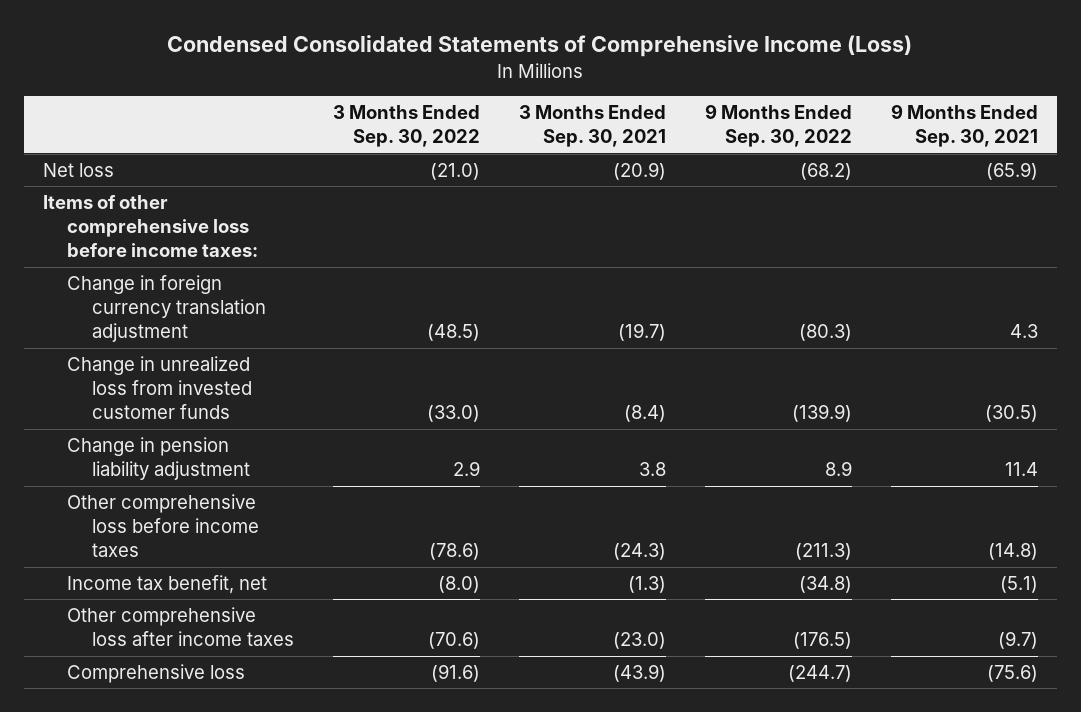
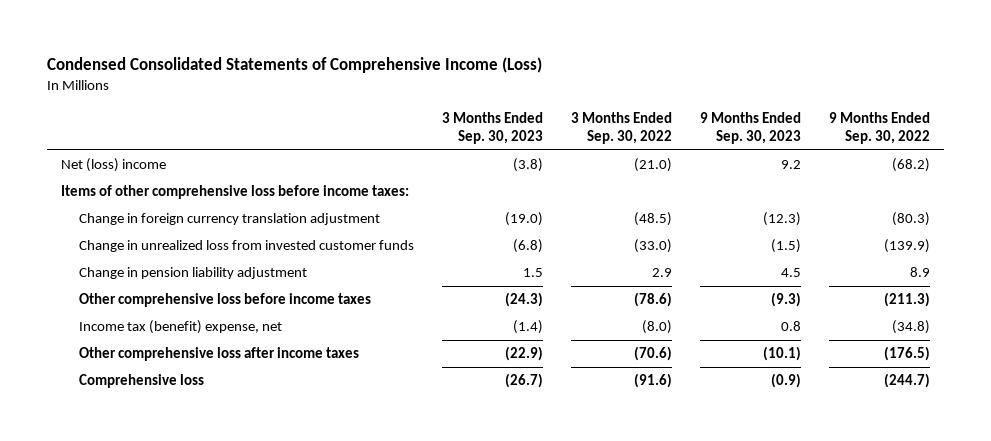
- | 3 Months Ended Sep. 30, 2022 | 3 Months Ended Sep. 30, 2021 | 9 Months Ended Sep. 30, 2022 | 9 Months Ended Sep. 30, 2021
+ | 3 Months Ended Sep. 30, 2023 | 3 Months Ended Sep. 30, 2022 | 9 Months Ended Sep. 30, 2023 | 9 Months Ended Sep. 30, 2022
- Net loss | (21.0) | (20.9) | (68.2) | (65.9)
+ Net (loss) income | (3.8) | (21.0) | 9.2 | (68.2)
- Income tax benefit, net | (8.0) | (1.3) | (34.8) | (5.1)
+ Income tax (benefit) expense, net | (1.4) | (8.0) | 0.8 | (34.8)

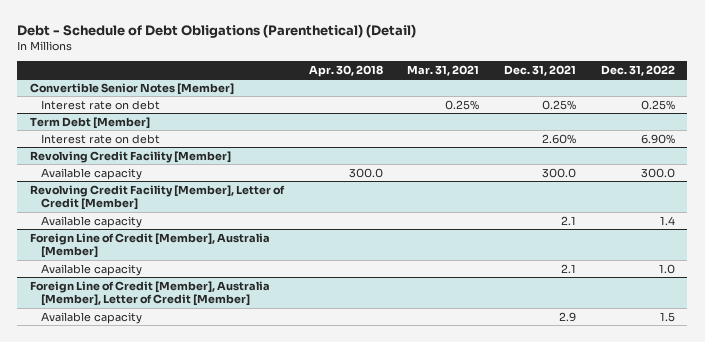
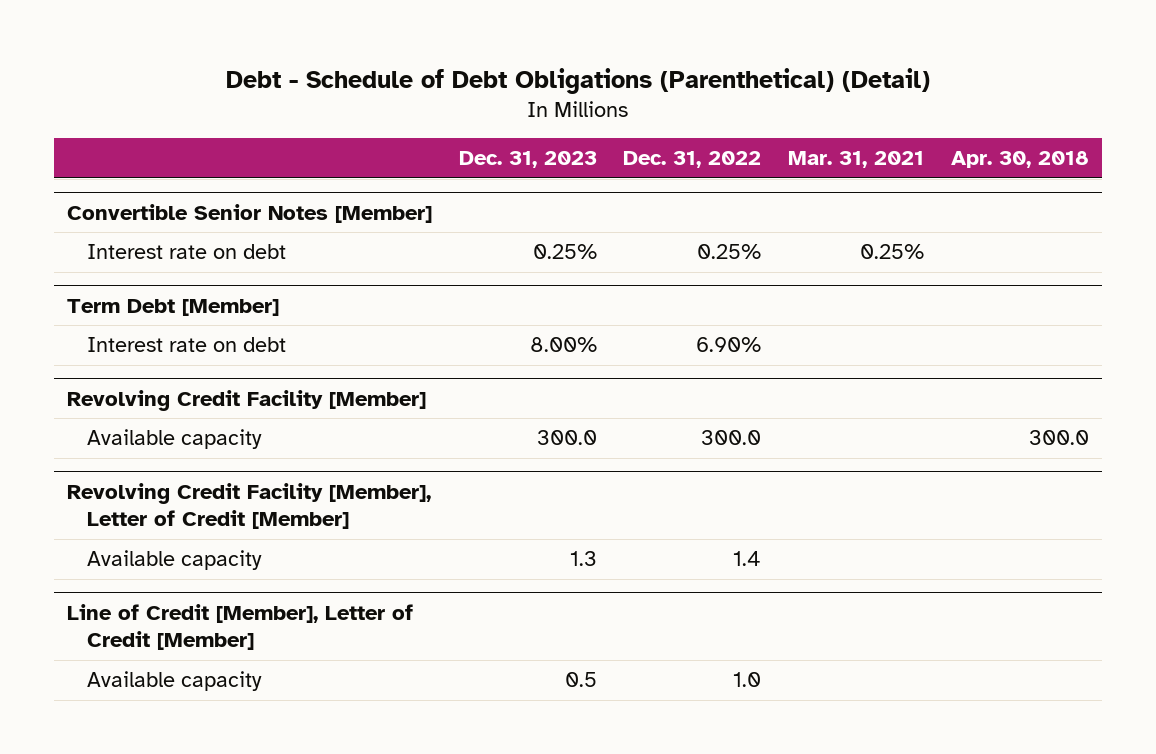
- | Apr. 30, 2018 | Mar. 31, 2021 | Dec. 31, 2021 | Dec. 31, 2022
+ | Dec. 31, 2023 | Dec. 31, 2022 | Mar. 31, 2021 | Apr. 30, 2018
- Foreign Line of Credit [Member], Australia [Member]
+ Line of Credit [Member], Letter of Credit [Member]
- Foreign Line of Credit [Member], Australia [Member], Letter of Credit [Member]
- Available capacity | | | 2.9 | 1.5

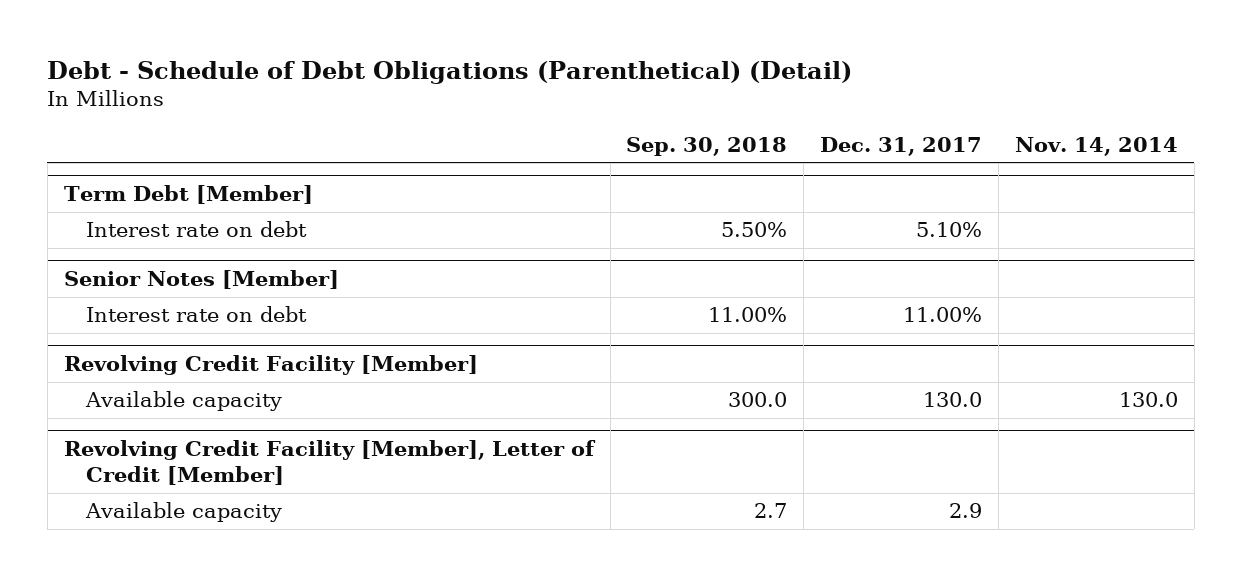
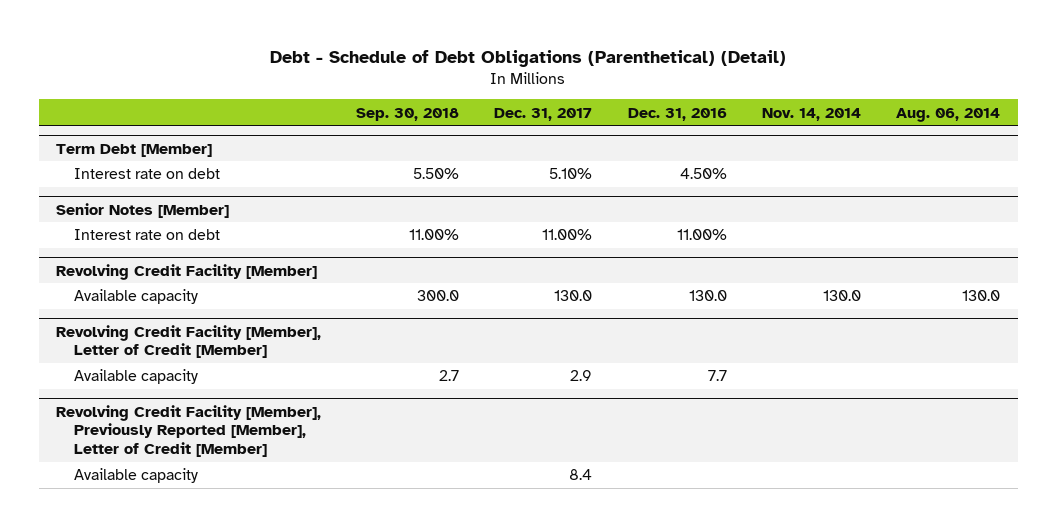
- | Sep. 30, 2018 | Dec. 31, 2017 | Nov. 14, 2014
+ | Sep. 30, 2018 | Dec. 31, 2017 | Dec. 31, 2016 | Nov. 14, 2014 | Aug. 06, 2014
+ Revolving Credit Facility [Member], Previously Reported [Member], Letter of Credit [Member]
+ Available capacity | | 8.4 | | |

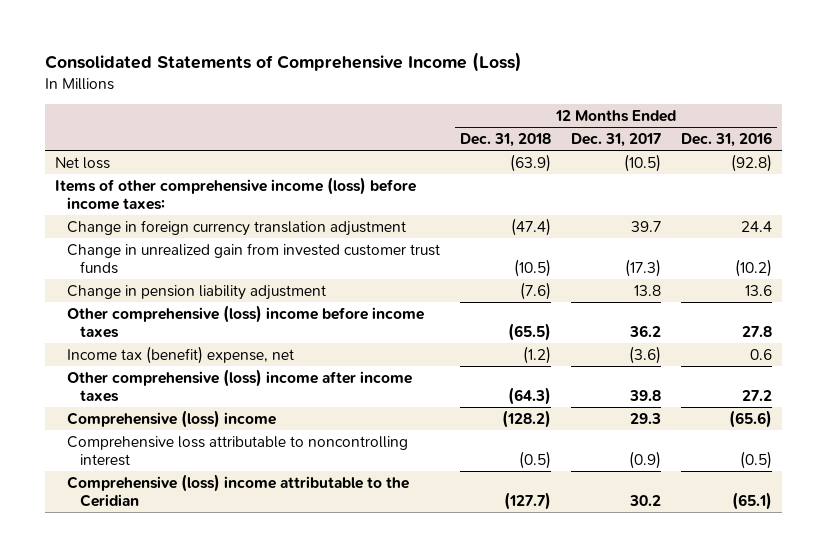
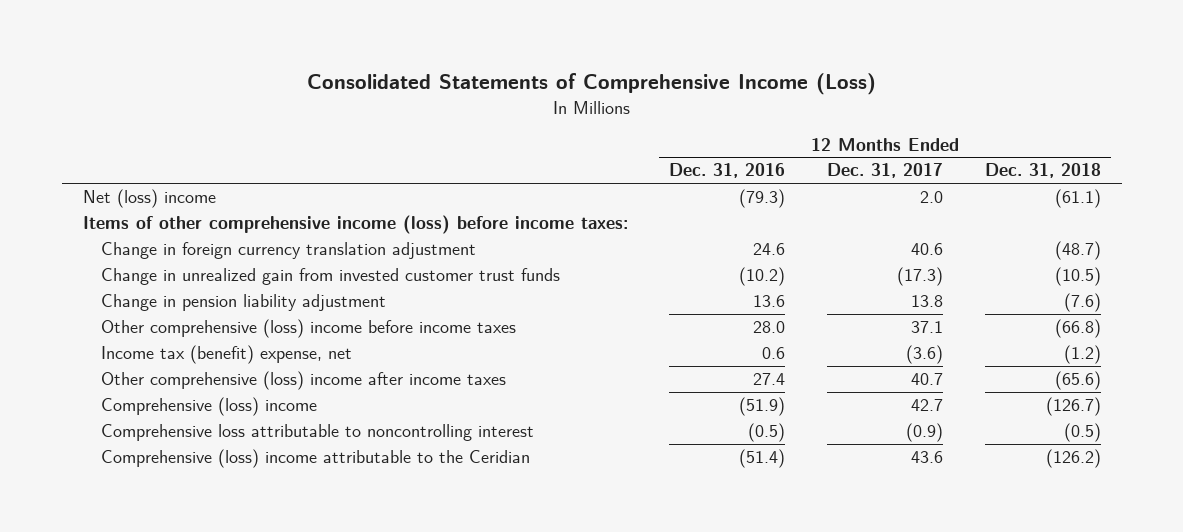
- | 12 Months Ended Dec. 31, 2018 | 12 Months Ended Dec. 31, 2017 | 12 Months Ended Dec. 31, 2016
+ | 12 Months Ended Dec. 31, 2016 | 12 Months Ended Dec. 31, 2017 | 12 Months Ended Dec. 31, 2018
- Net loss | (63.9) | (10.5) | (92.8)
+ Net (loss) income | (79.3) | 2.0 | (61.1)
- Change in foreign currency translation adjustment | (47.4) | 39.7 | 24.4
+ Change in foreign currency translation adjustment | 24.6 | 40.6 | (48.7)
- Other comprehensive (loss) income before income taxes | (65.5) | 36.2 | 27.8
+ Other comprehensive (loss) income before income taxes | 28.0 | 37.1 | (66.8)
- Other comprehensive (loss) income after income taxes | (64.3) | 39.8 | 27.2
- Comprehensive (loss) income | (128.2) | 29.3 | (65.6)
+ Other comprehensive (loss) income after income taxes | 27.4 | 40.7 | (65.6)
+ Comprehensive (loss) income | (51.9) | 42.7 | (126.7)
- Comprehensive (loss) income attributable to the Ceridian | (127.7) | 30.2 | (65.1)
+ Comprehensive (loss) income attributable to the Ceridian | (51.4) | 43.6 | (126.2)

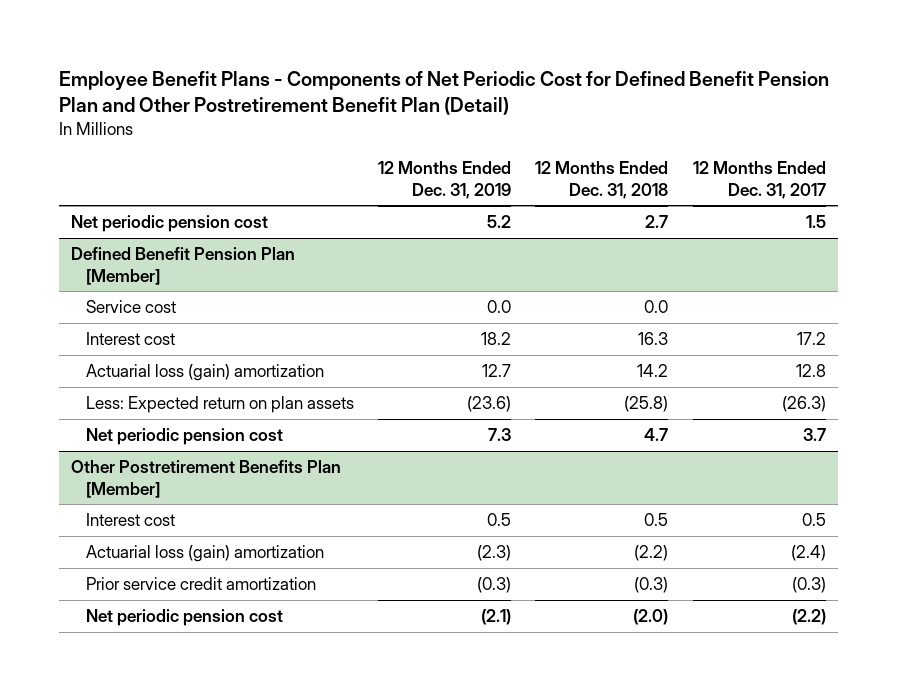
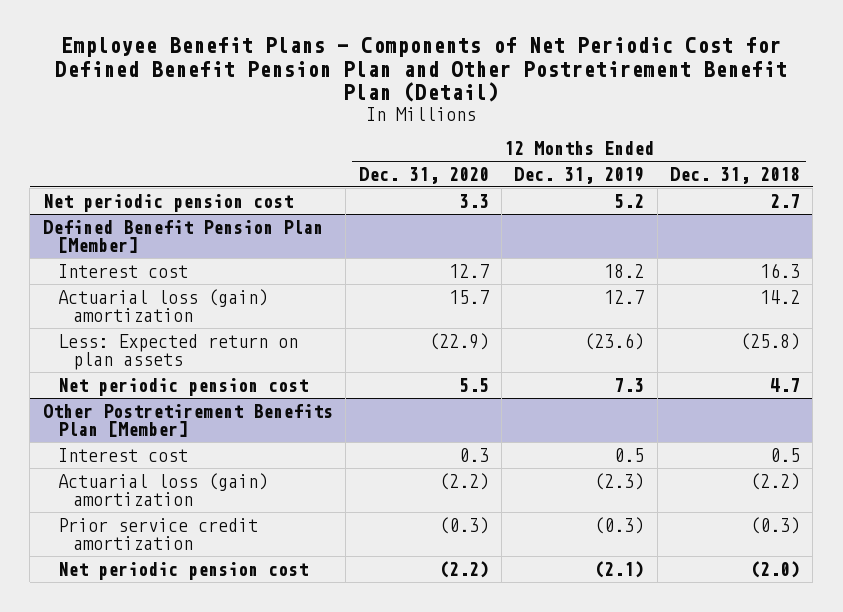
- | 12 Months Ended Dec. 31, 2019 | 12 Months Ended Dec. 31, 2018 | 12 Months Ended Dec. 31, 2017
+ | 12 Months Ended Dec. 31, 2020 | 12 Months Ended Dec. 31, 2019 | 12 Months Ended Dec. 31, 2018
@ Defined Benefit Pension Plan [Member]
- Service cost | 0.0 | 0.0 |

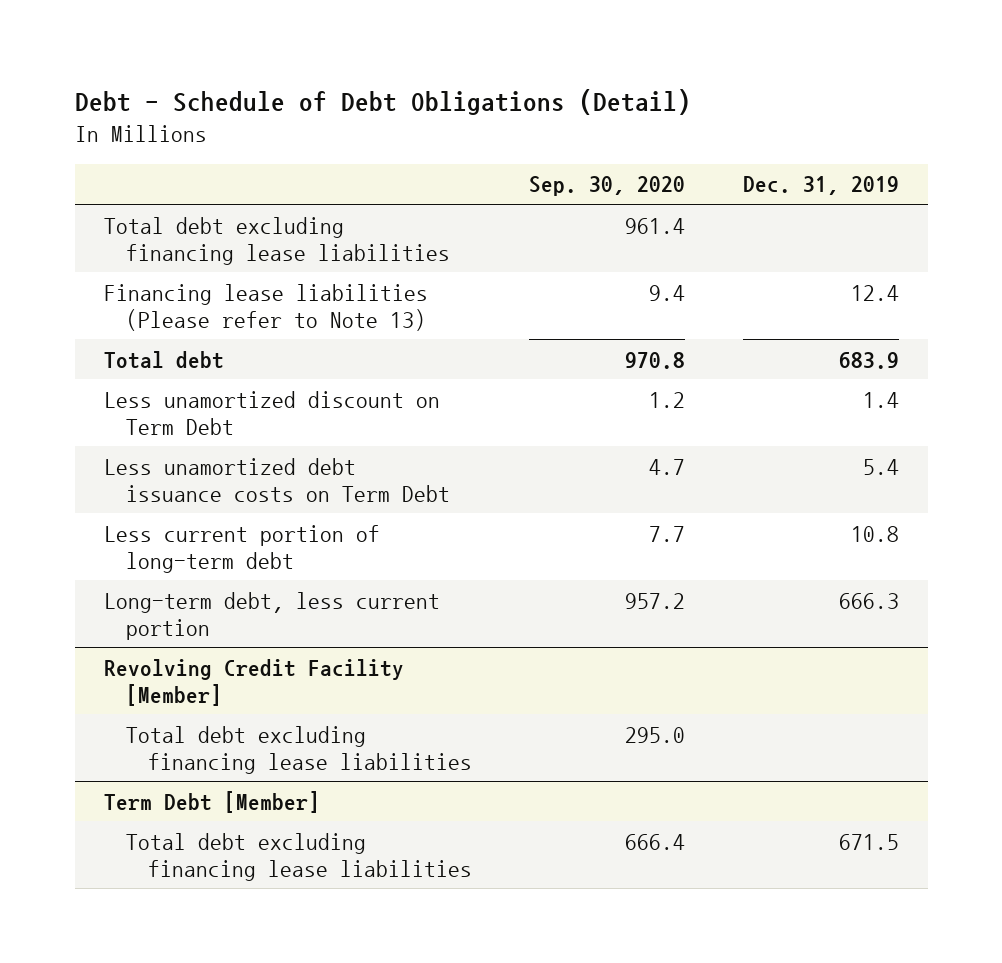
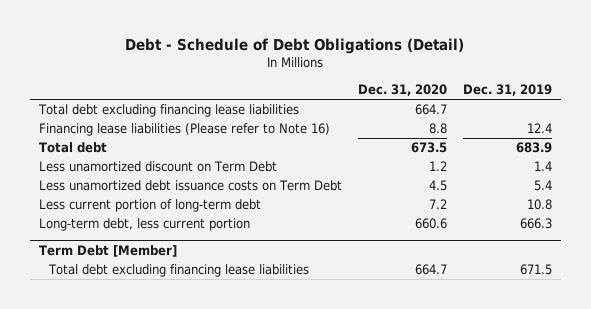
- | Sep. 30, 2020 | Dec. 31, 2019
+ | Dec. 31, 2020 | Dec. 31, 2019
- Financing lease liabilities (Please refer to Note 13) | 9.4 | 12.4
+ Financing lease liabilities (Please refer to Note 16) | 8.8 | 12.4
- Revolving Credit Facility [Member]
- Total debt excluding financing lease liabilities | 295.0 |

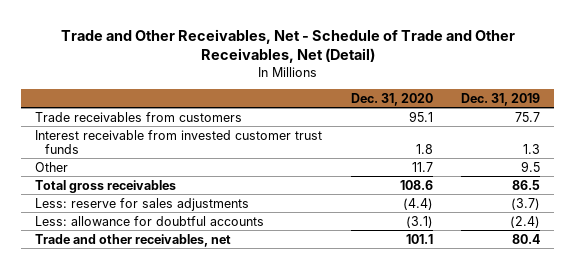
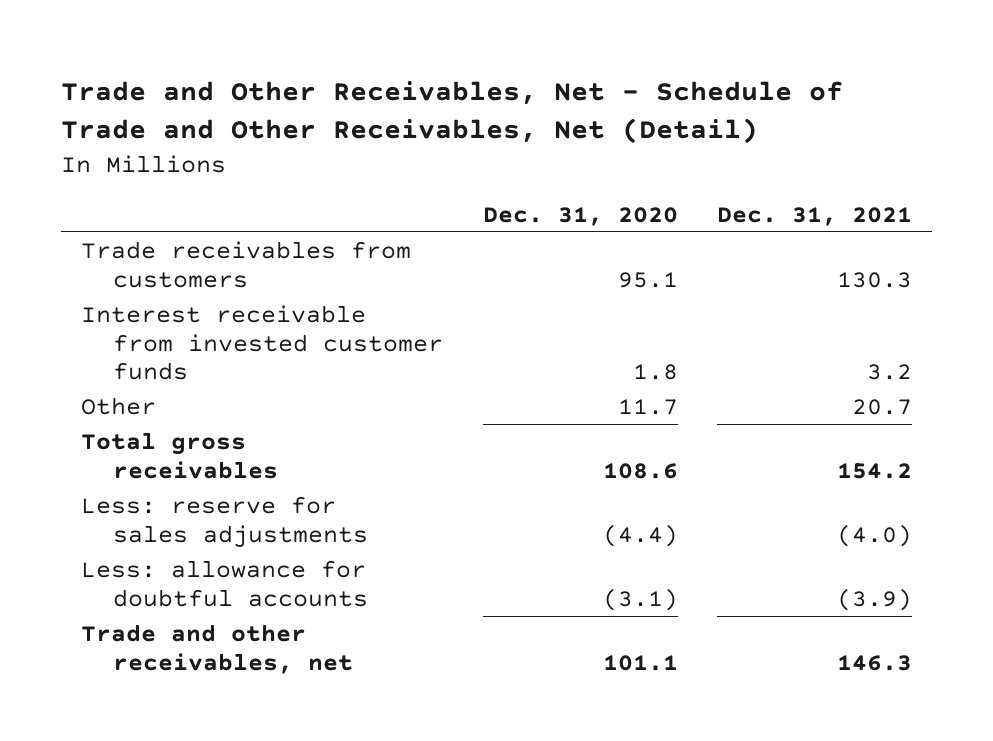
- | Dec. 31, 2020 | Dec. 31, 2019
+ | Dec. 31, 2020 | Dec. 31, 2021
- Interest receivable from invested customer trust funds | 1.8 | 1.3
+ Interest receivable from invested customer funds | 1.8 | 3.2

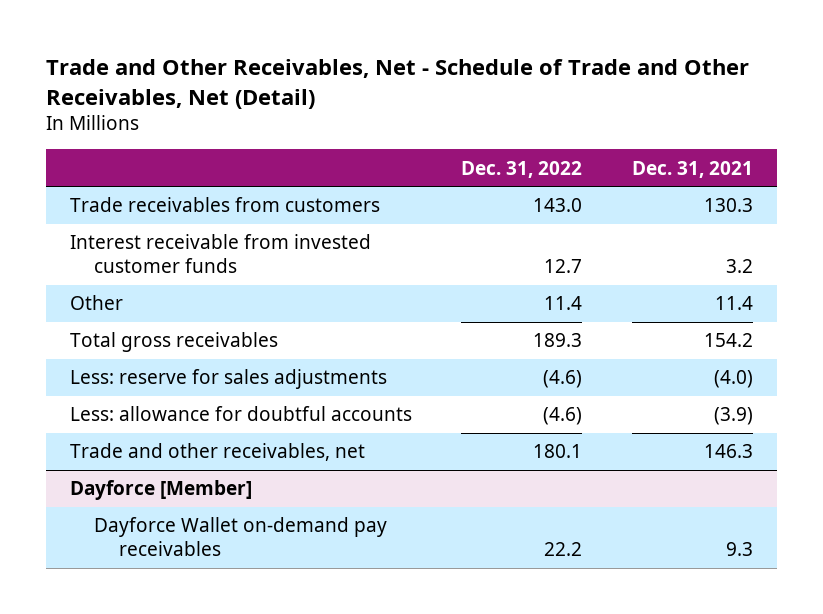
- | Dec. 31, 2020 | Dec. 31, 2021
+ | Dec. 31, 2022 | Dec. 31, 2021
- Other | 11.7 | 20.7
+ Other | 11.4 | 11.4
+ Dayforce [Member]
+ Dayforce Wallet on-demand pay receivables | 22.2 | 9.3

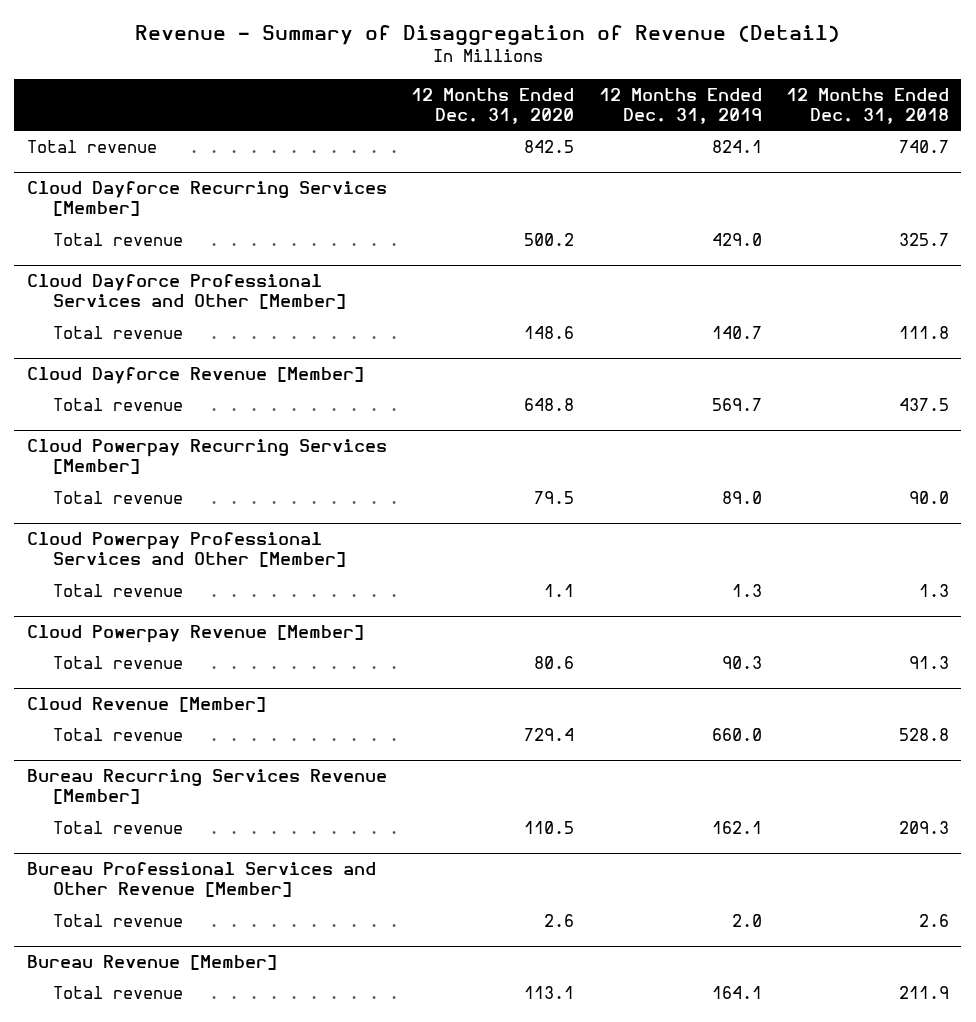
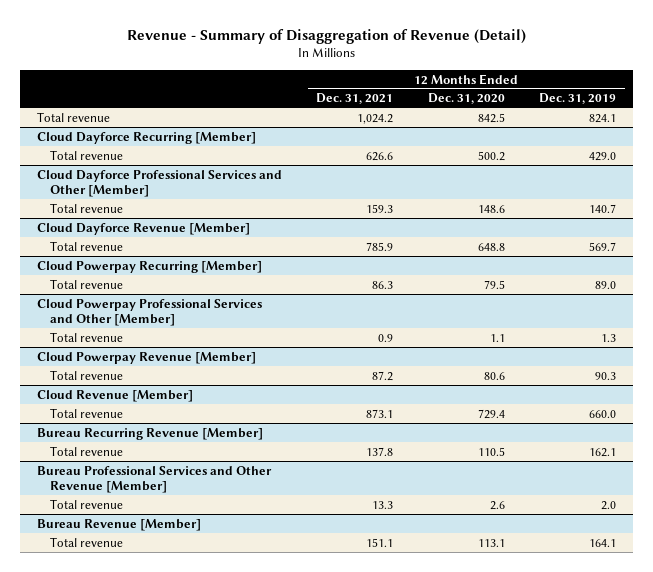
- | 12 Months Ended Dec. 31, 2020 | 12 Months Ended Dec. 31, 2019 | 12 Months Ended Dec. 31, 2018
+ | 12 Months Ended Dec. 31, 2021 | 12 Months Ended Dec. 31, 2020 | 12 Months Ended Dec. 31, 2019
- Cloud Dayforce Recurring Services [Member]
+ Cloud Dayforce Recurring [Member]
- Cloud Powerpay Recurring Services [Member]
+ Cloud Powerpay Recurring [Member]
- Bureau Recurring Services Revenue [Member]
+ Bureau Recurring Revenue [Member]

